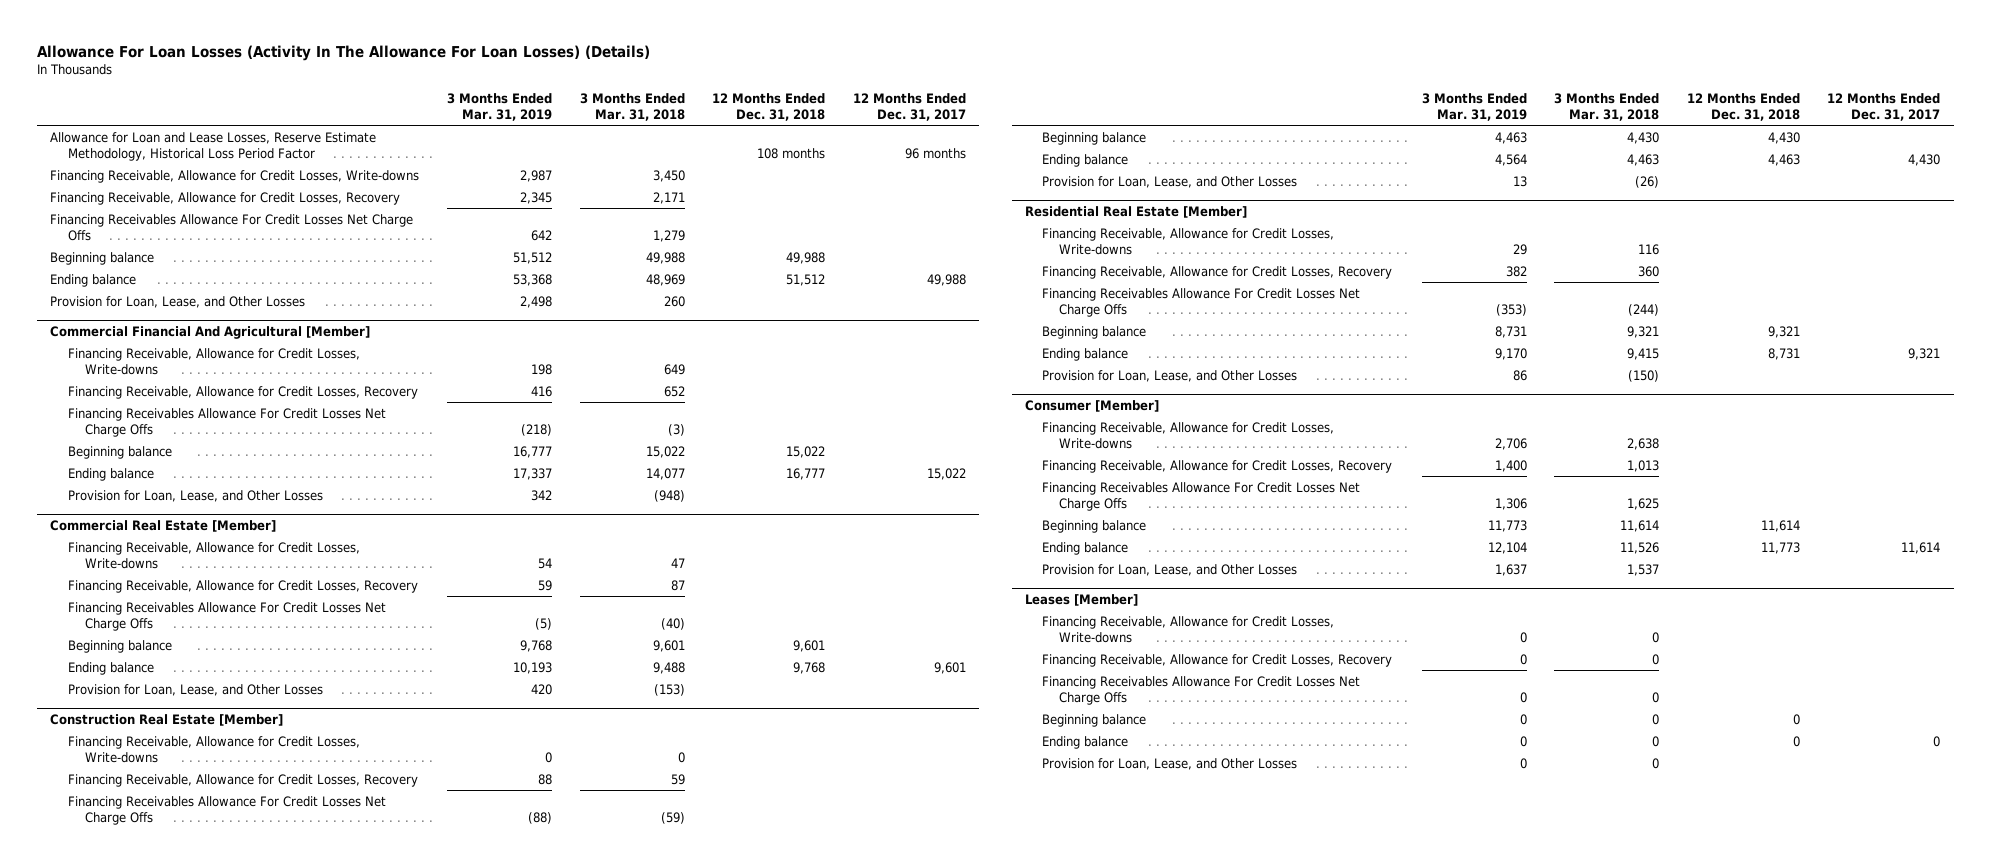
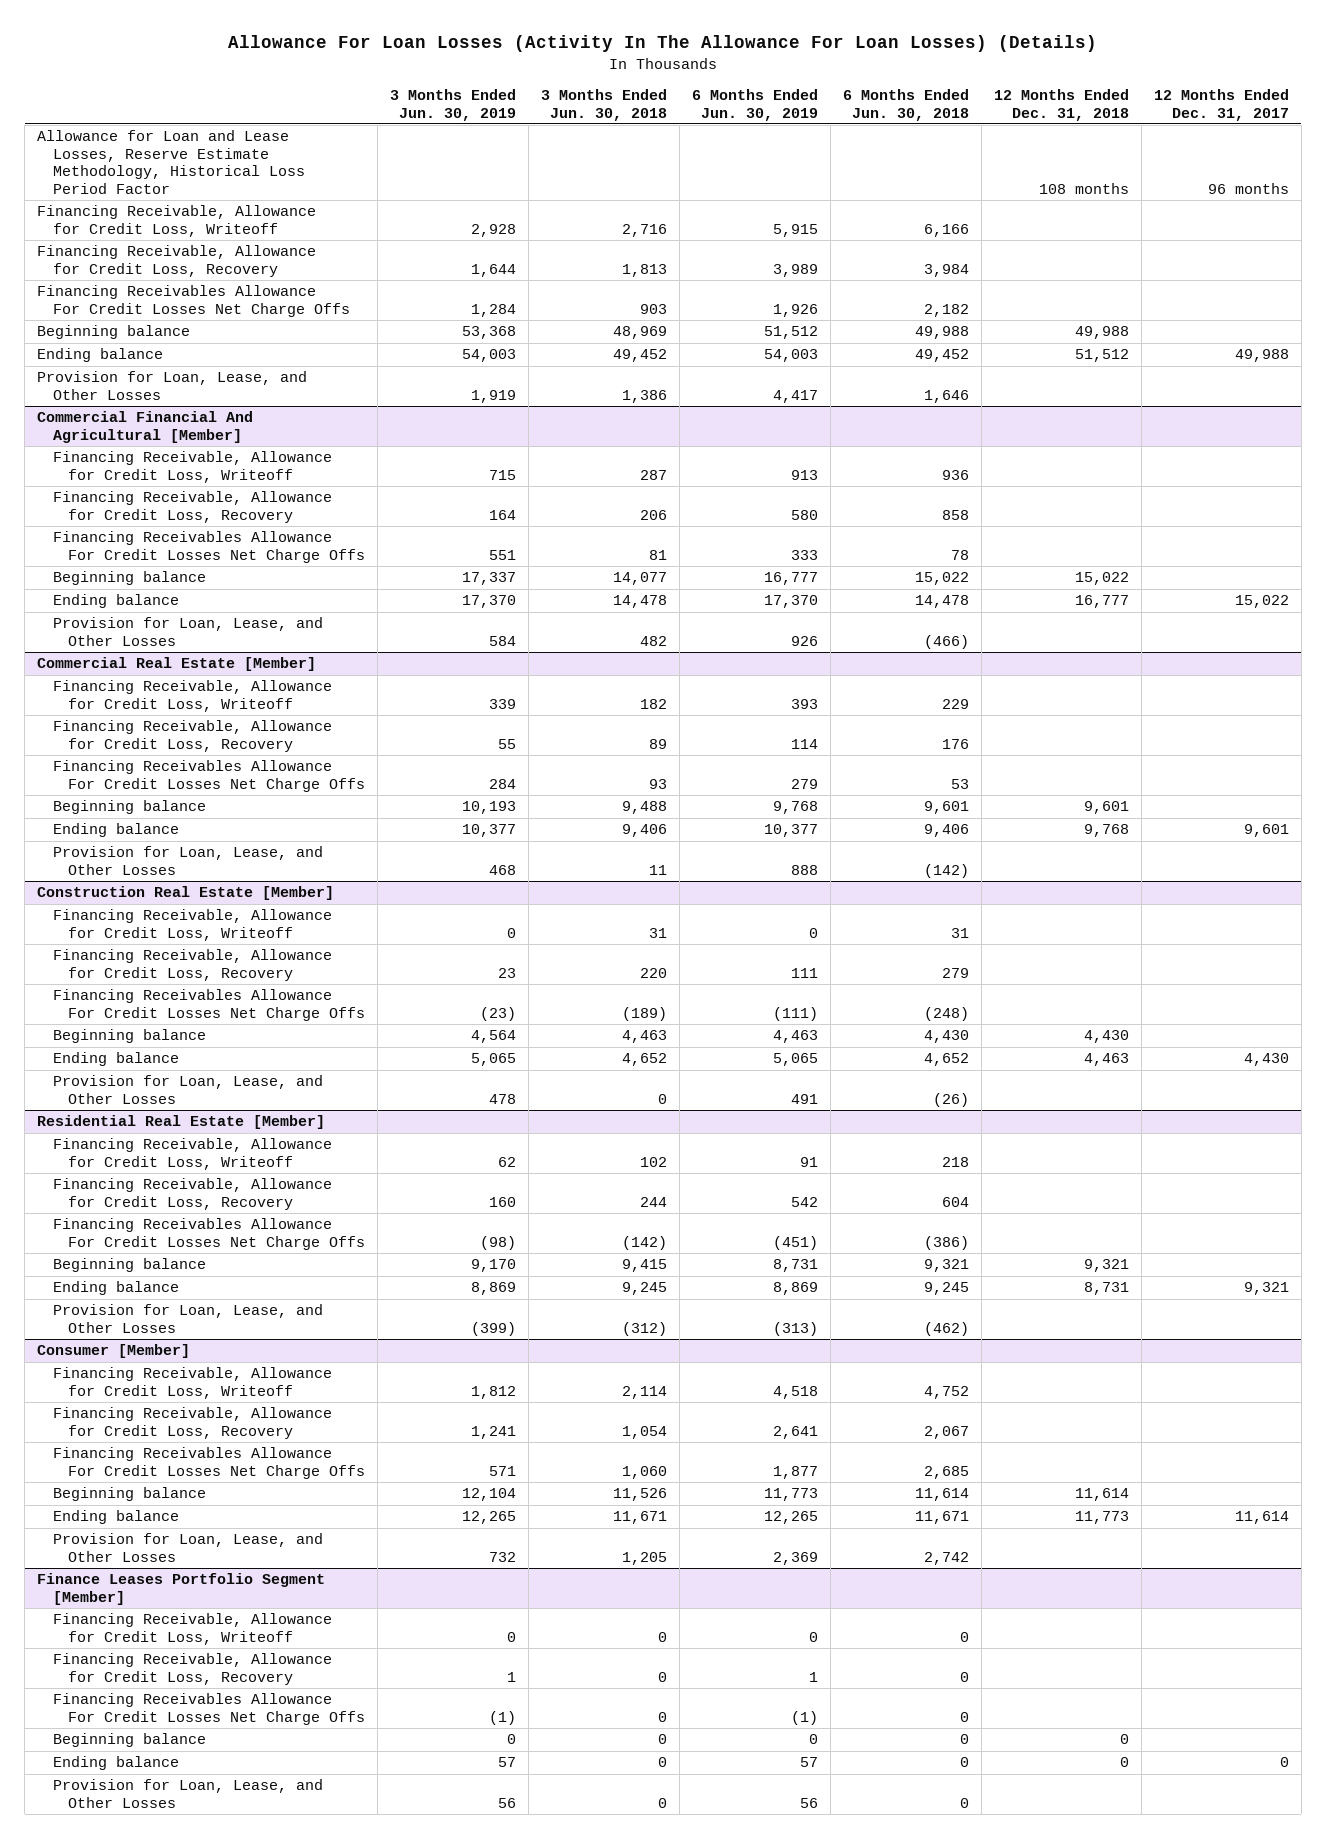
- | 3 Months Ended Mar. 31, 2019 | 3 Months Ended Mar. 31, 2018 | 12 Months Ended Dec. 31, 2018 | 12 Months Ended Dec. 31, 2017
+ | 3 Months Ended Jun. 30, 2019 | 3 Months Ended Jun. 30, 2018 | 6 Months Ended Jun. 30, 2019 | 6 Months Ended Jun. 30, 2018 | 12 Months Ended Dec. 31, 2018 | 12 Months Ended Dec. 31, 2017
- Financing Receivable, Allowance for Credit Losses, Write-downs | 2,987 | 3,450 | |
- Financing Receivable, Allowance for Credit Losses, Recovery | 2,345 | 2,171 | |
+ Financing Receivable, Allowance for Credit Loss, Writeoff | 2,928 | 2,716 | 5,915 | 6,166 | |
+ Financing Receivable, Allowance for Credit Loss, Recovery | 1,644 | 1,813 | 3,989 | 3,984 | |
@ Commercial Financial And Agricultural [Member]
- Financing Receivable, Allowance for Credit Losses, Write-downs | 198 | 649 | |
- Financing Receivable, Allowance for Credit Losses, Recovery | 416 | 652 | |
+ Financing Receivable, Allowance for Credit Loss, Writeoff | 715 | 287 | 913 | 936 | |
+ Financing Receivable, Allowance for Credit Loss, Recovery | 164 | 206 | 580 | 858 | |
@ Commercial Real Estate [Member]
- Financing Receivable, Allowance for Credit Losses, Write-downs | 54 | 47 | |
- Financing Receivable, Allowance for Credit Losses, Recovery | 59 | 87 | |
+ Financing Receivable, Allowance for Credit Loss, Writeoff | 339 | 182 | 393 | 229 | |
+ Financing Receivable, Allowance for Credit Loss, Recovery | 55 | 89 | 114 | 176 | |
@ Construction Real Estate [Member]
- Financing Receivable, Allowance for Credit Losses, Write-downs | 0 | 0 | |
- Financing Receivable, Allowance for Credit Losses, Recovery | 88 | 59 | |
+ Financing Receivable, Allowance for Credit Loss, Writeoff | 0 | 31 | 0 | 31 | |
+ Financing Receivable, Allowance for Credit Loss, Recovery | 23 | 220 | 111 | 279 | |
@ Residential Real Estate [Member]
- Financing Receivable, Allowance for Credit Losses, Write-downs | 29 | 116 | |
- Financing Receivable, Allowance for Credit Losses, Recovery | 382 | 360 | |
+ Financing Receivable, Allowance for Credit Loss, Writeoff | 62 | 102 | 91 | 218 | |
+ Financing Receivable, Allowance for Credit Loss, Recovery | 160 | 244 | 542 | 604 | |
@ Consumer [Member]
- Financing Receivable, Allowance for Credit Losses, Write-downs | 2,706 | 2,638 | |
- Financing Receivable, Allowance for Credit Losses, Recovery | 1,400 | 1,013 | |
+ Financing Receivable, Allowance for Credit Loss, Writeoff | 1,812 | 2,114 | 4,518 | 4,752 | |
+ Financing Receivable, Allowance for Credit Loss, Recovery | 1,241 | 1,054 | 2,641 | 2,067 | |
- Leases [Member]
- Financing Receivable, Allowance for Credit Losses, Write-downs | 0 | 0 | |
- Financing Receivable, Allowance for Credit Losses, Recovery | 0 | 0 | |
+ Finance Leases Portfolio Segment [Member]
+ Financing Receivable, Allowance for Credit Loss, Writeoff | 0 | 0 | 0 | 0 | |
+ Financing Receivable, Allowance for Credit Loss, Recovery | 1 | 0 | 1 | 0 | |

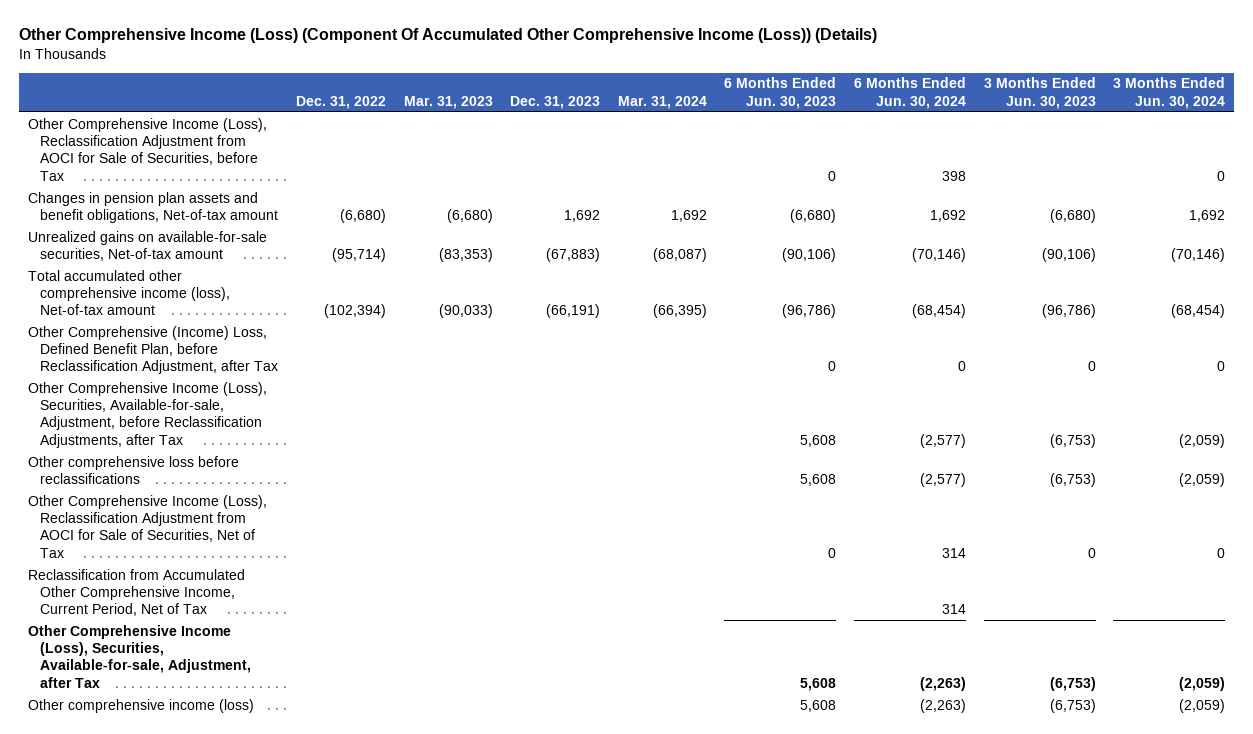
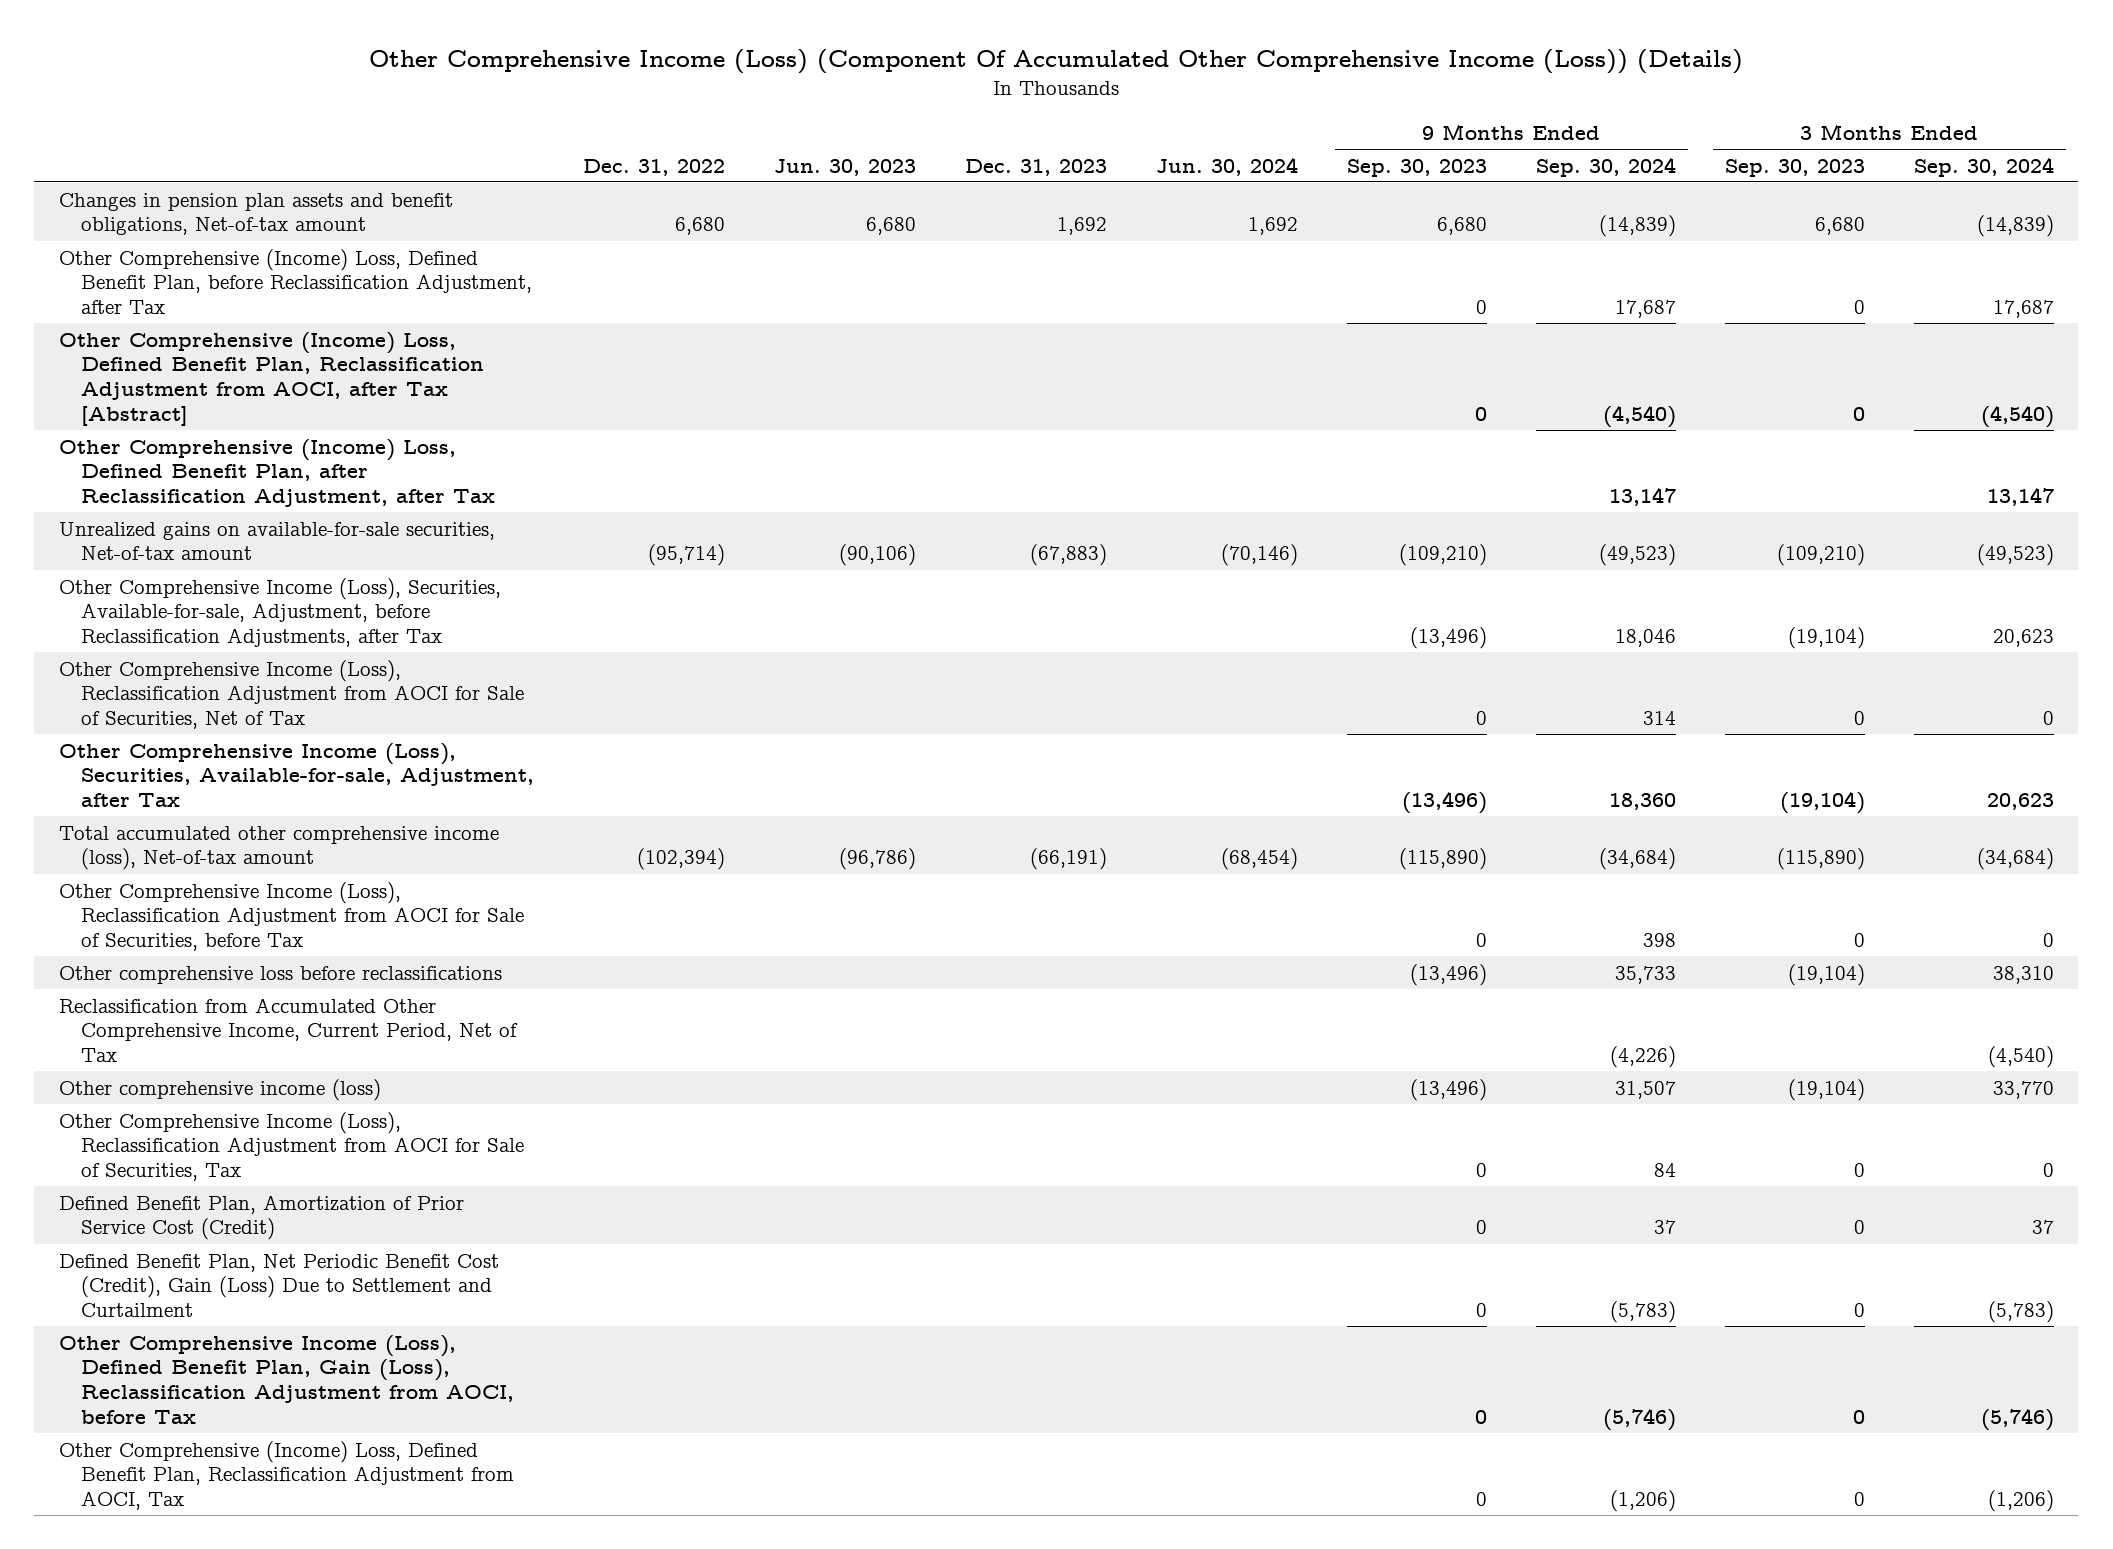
- | Dec. 31, 2022 | Mar. 31, 2023 | Dec. 31, 2023 | Mar. 31, 2024 | 6 Months Ended Jun. 30, 2023 | 6 Months Ended Jun. 30, 2024 | 3 Months Ended Jun. 30, 2023 | 3 Months Ended Jun. 30, 2024
+ | Dec. 31, 2022 | Jun. 30, 2023 | Dec. 31, 2023 | Jun. 30, 2024 | 9 Months Ended Sep. 30, 2023 | 9 Months Ended Sep. 30, 2024 | 3 Months Ended Sep. 30, 2023 | 3 Months Ended Sep. 30, 2024
- Changes in pension plan assets and benefit obligations, Net-of-tax amount | (6,680) | (6,680) | 1,692 | 1,692 | (6,680) | 1,692 | (6,680) | 1,692
+ Changes in pension plan assets and benefit obligations, Net-of-tax amount | 6,680 | 6,680 | 1,692 | 1,692 | 6,680 | (14,839) | 6,680 | (14,839)
+ Other Comprehensive (Income) Loss, Defined Benefit Plan, Reclassification Adjustment from AOCI, after Tax [Abstract] | | | | | 0 | (4,540) | 0 | (4,540)
+ Other Comprehensive (Income) Loss, Defined Benefit Plan, after Reclassification Adjustment, after Tax | | | | | | 13,147 | | 13,147
moved down: Unrealized gains on available-for-sale securities, Net-of-tax amount | (95,714) | (90,106) | (67,883) | (70,146) | (109,210) | (49,523) | (109,210) | (49,523)
moved down: Total accumulated other comprehensive income (loss), Net-of-tax amount | (102,394) | (96,786) | (66,191) | (68,454) | (115,890) | (34,684) | (115,890) | (34,684)
moved down: Other Comprehensive Income (Loss), Reclassification Adjustment from AOCI for Sale of Securities, before Tax | | | | | 0 | 398 | 0 | 0
moved down: Other comprehensive loss before reclassifications | | | | | (13,496) | 35,733 | (19,104) | 38,310
moved down: Reclassification from Accumulated Other Comprehensive Income, Current Period, Net of Tax | | | | | | (4,226) | | (4,540)
+ Other Comprehensive Income (Loss), Reclassification Adjustment from AOCI for Sale of Securities, Tax | | | | | 0 | 84 | 0 | 0
+ Defined Benefit Plan, Amortization of Prior Service Cost (Credit) | | | | | 0 | 37 | 0 | 37
+ Defined Benefit Plan, Net Periodic Benefit Cost (Credit), Gain (Loss) Due to Settlement and Curtailment | | | | | 0 | (5,783) | 0 | (5,783)
+ Other Comprehensive Income (Loss), Defined Benefit Plan, Gain (Loss), Reclassification Adjustment from AOCI, before Tax | | | | | 0 | (5,746) | 0 | (5,746)
+ Other Comprehensive (Income) Loss, Defined Benefit Plan, Reclassification Adjustment from AOCI, Tax | | | | | 0 | (1,206) | 0 | (1,206)

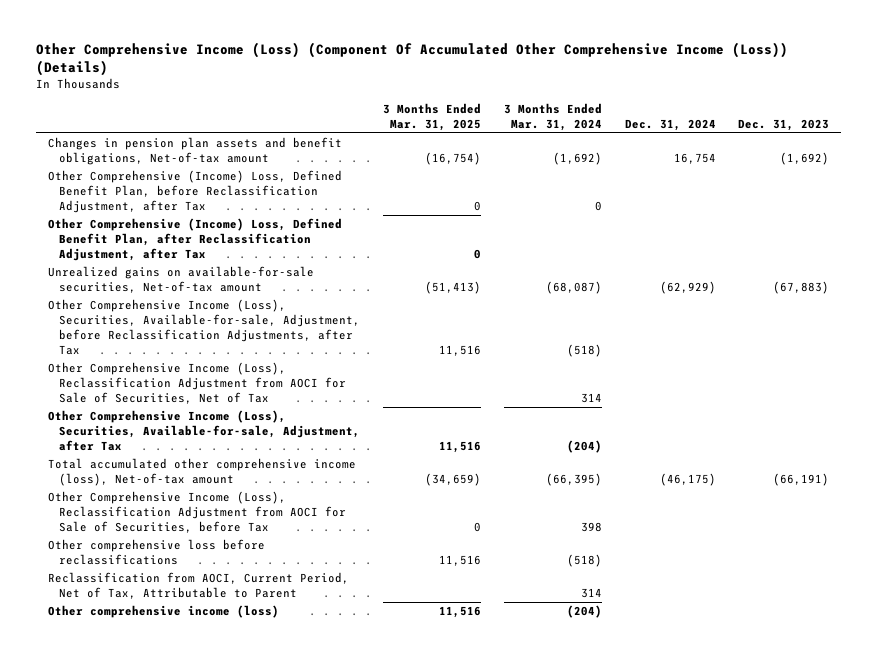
- | Dec. 31, 2022 | Jun. 30, 2023 | Dec. 31, 2023 | Jun. 30, 2024 | 9 Months Ended Sep. 30, 2023 | 9 Months Ended Sep. 30, 2024 | 3 Months Ended Sep. 30, 2023 | 3 Months Ended Sep. 30, 2024
+ | 3 Months Ended Mar. 31, 2025 | 3 Months Ended Mar. 31, 2024 | Dec. 31, 2024 | Dec. 31, 2023
- Changes in pension plan assets and benefit obligations, Net-of-tax amount | 6,680 | 6,680 | 1,692 | 1,692 | 6,680 | (14,839) | 6,680 | (14,839)
+ Changes in pension plan assets and benefit obligations, Net-of-tax amount | (16,754) | (1,692) | 16,754 | (1,692)
- Other Comprehensive (Income) Loss, Defined Benefit Plan, Reclassification Adjustment from AOCI, after Tax [Abstract] | | | | | 0 | (4,540) | 0 | (4,540)
- Reclassification from Accumulated Other Comprehensive Income, Current Period, Net of Tax | | | | | | (4,226) | | (4,540)
+ Reclassification from AOCI, Current Period, Net of Tax, Attributable to Parent | | 314 | |
- Other Comprehensive Income (Loss), Reclassification Adjustment from AOCI for Sale of Securities, Tax | | | | | 0 | 84 | 0 | 0
- Defined Benefit Plan, Amortization of Prior Service Cost (Credit) | | | | | 0 | 37 | 0 | 37
- Defined Benefit Plan, Net Periodic Benefit Cost (Credit), Gain (Loss) Due to Settlement and Curtailment | | | | | 0 | (5,783) | 0 | (5,783)
- Other Comprehensive Income (Loss), Defined Benefit Plan, Gain (Loss), Reclassification Adjustment from AOCI, before Tax | | | | | 0 | (5,746) | 0 | (5,746)
- Other Comprehensive (Income) Loss, Defined Benefit Plan, Reclassification Adjustment from AOCI, Tax | | | | | 0 | (1,206) | 0 | (1,206)

